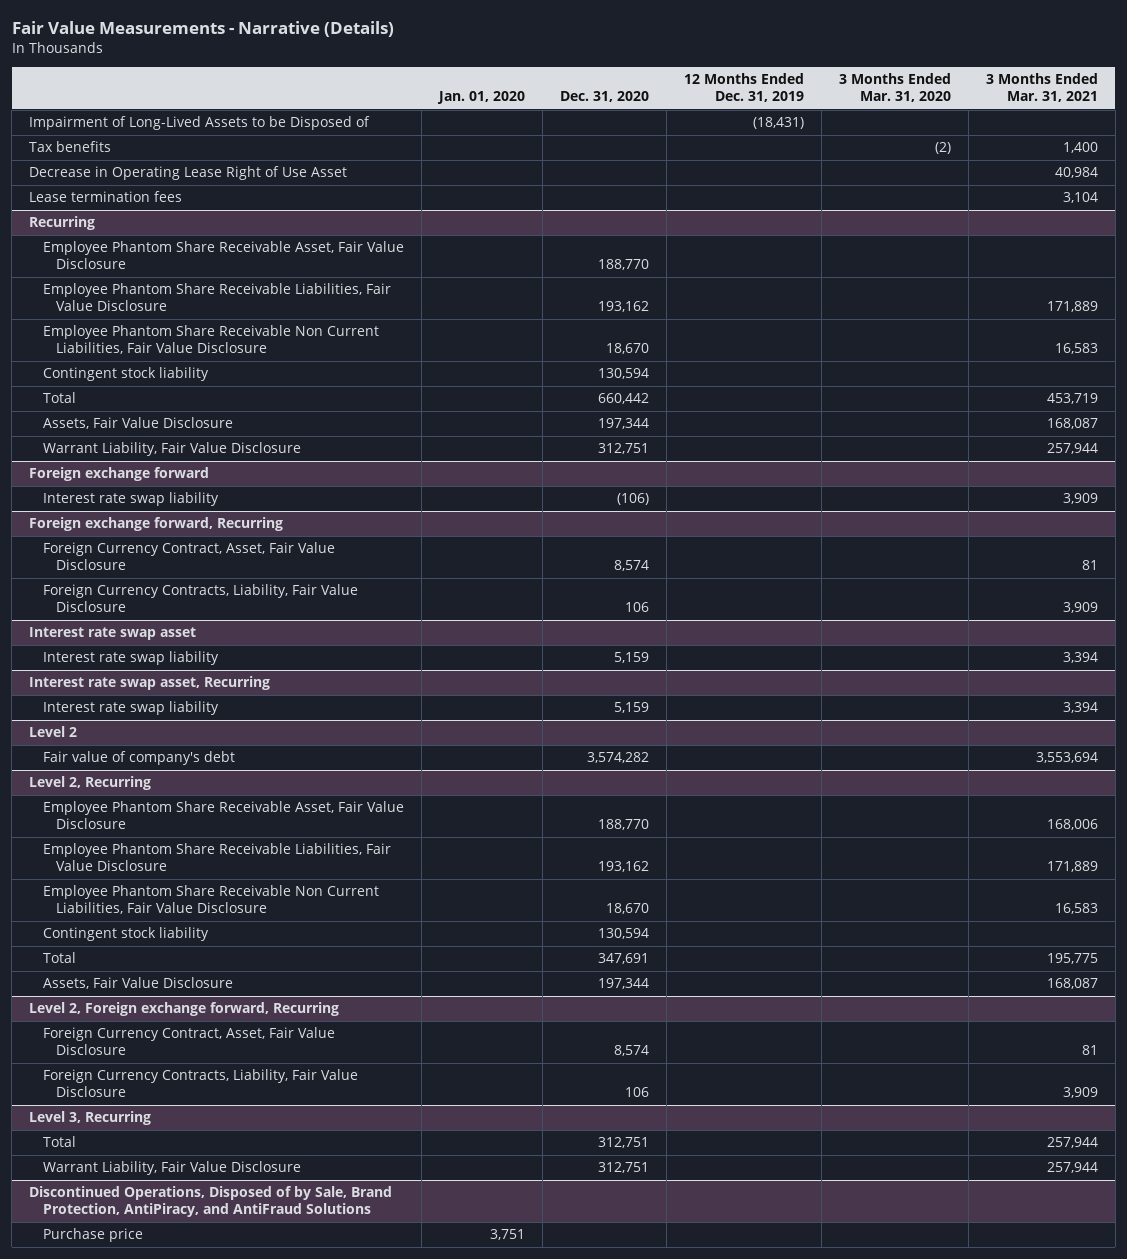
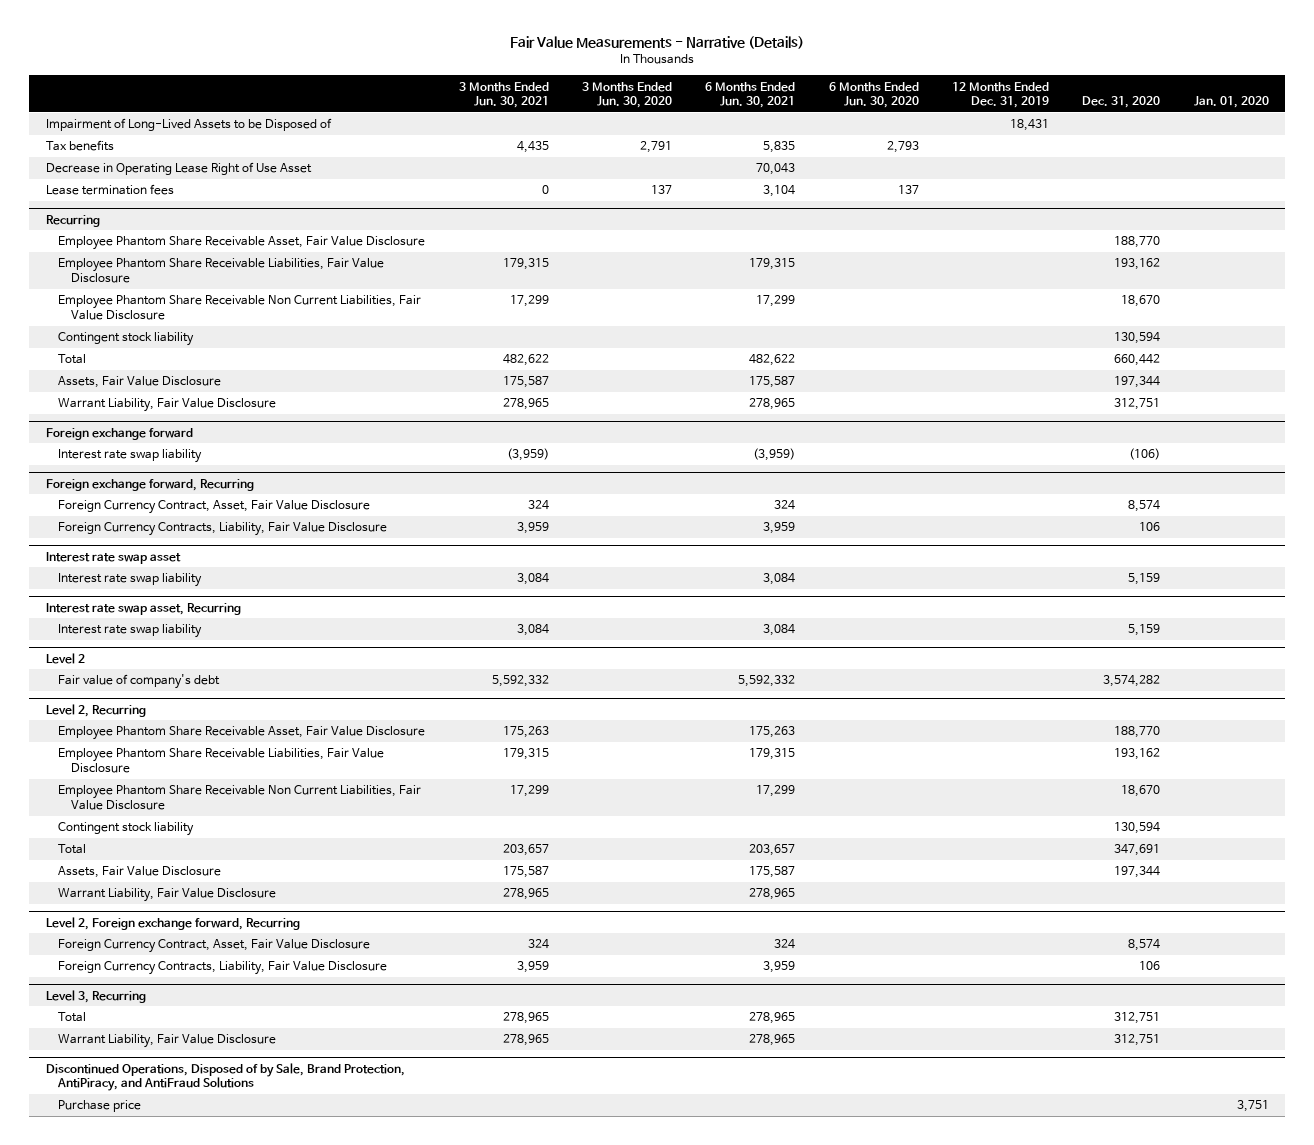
- | Jan. 01, 2020 | Dec. 31, 2020 | 12 Months Ended Dec. 31, 2019 | 3 Months Ended Mar. 31, 2020 | 3 Months Ended Mar. 31, 2021
+ | 3 Months Ended Jun. 30, 2021 | 3 Months Ended Jun. 30, 2020 | 6 Months Ended Jun. 30, 2021 | 6 Months Ended Jun. 30, 2020 | 12 Months Ended Dec. 31, 2019 | Dec. 31, 2020 | Jan. 01, 2020
- Impairment of Long-Lived Assets to be Disposed of | | | (18,431) | |
+ Impairment of Long-Lived Assets to be Disposed of | | | | | 18,431 | |
@ Level 2, Recurring
+ Warrant Liability, Fair Value Disclosure | 278,965 | | 278,965 | | | |

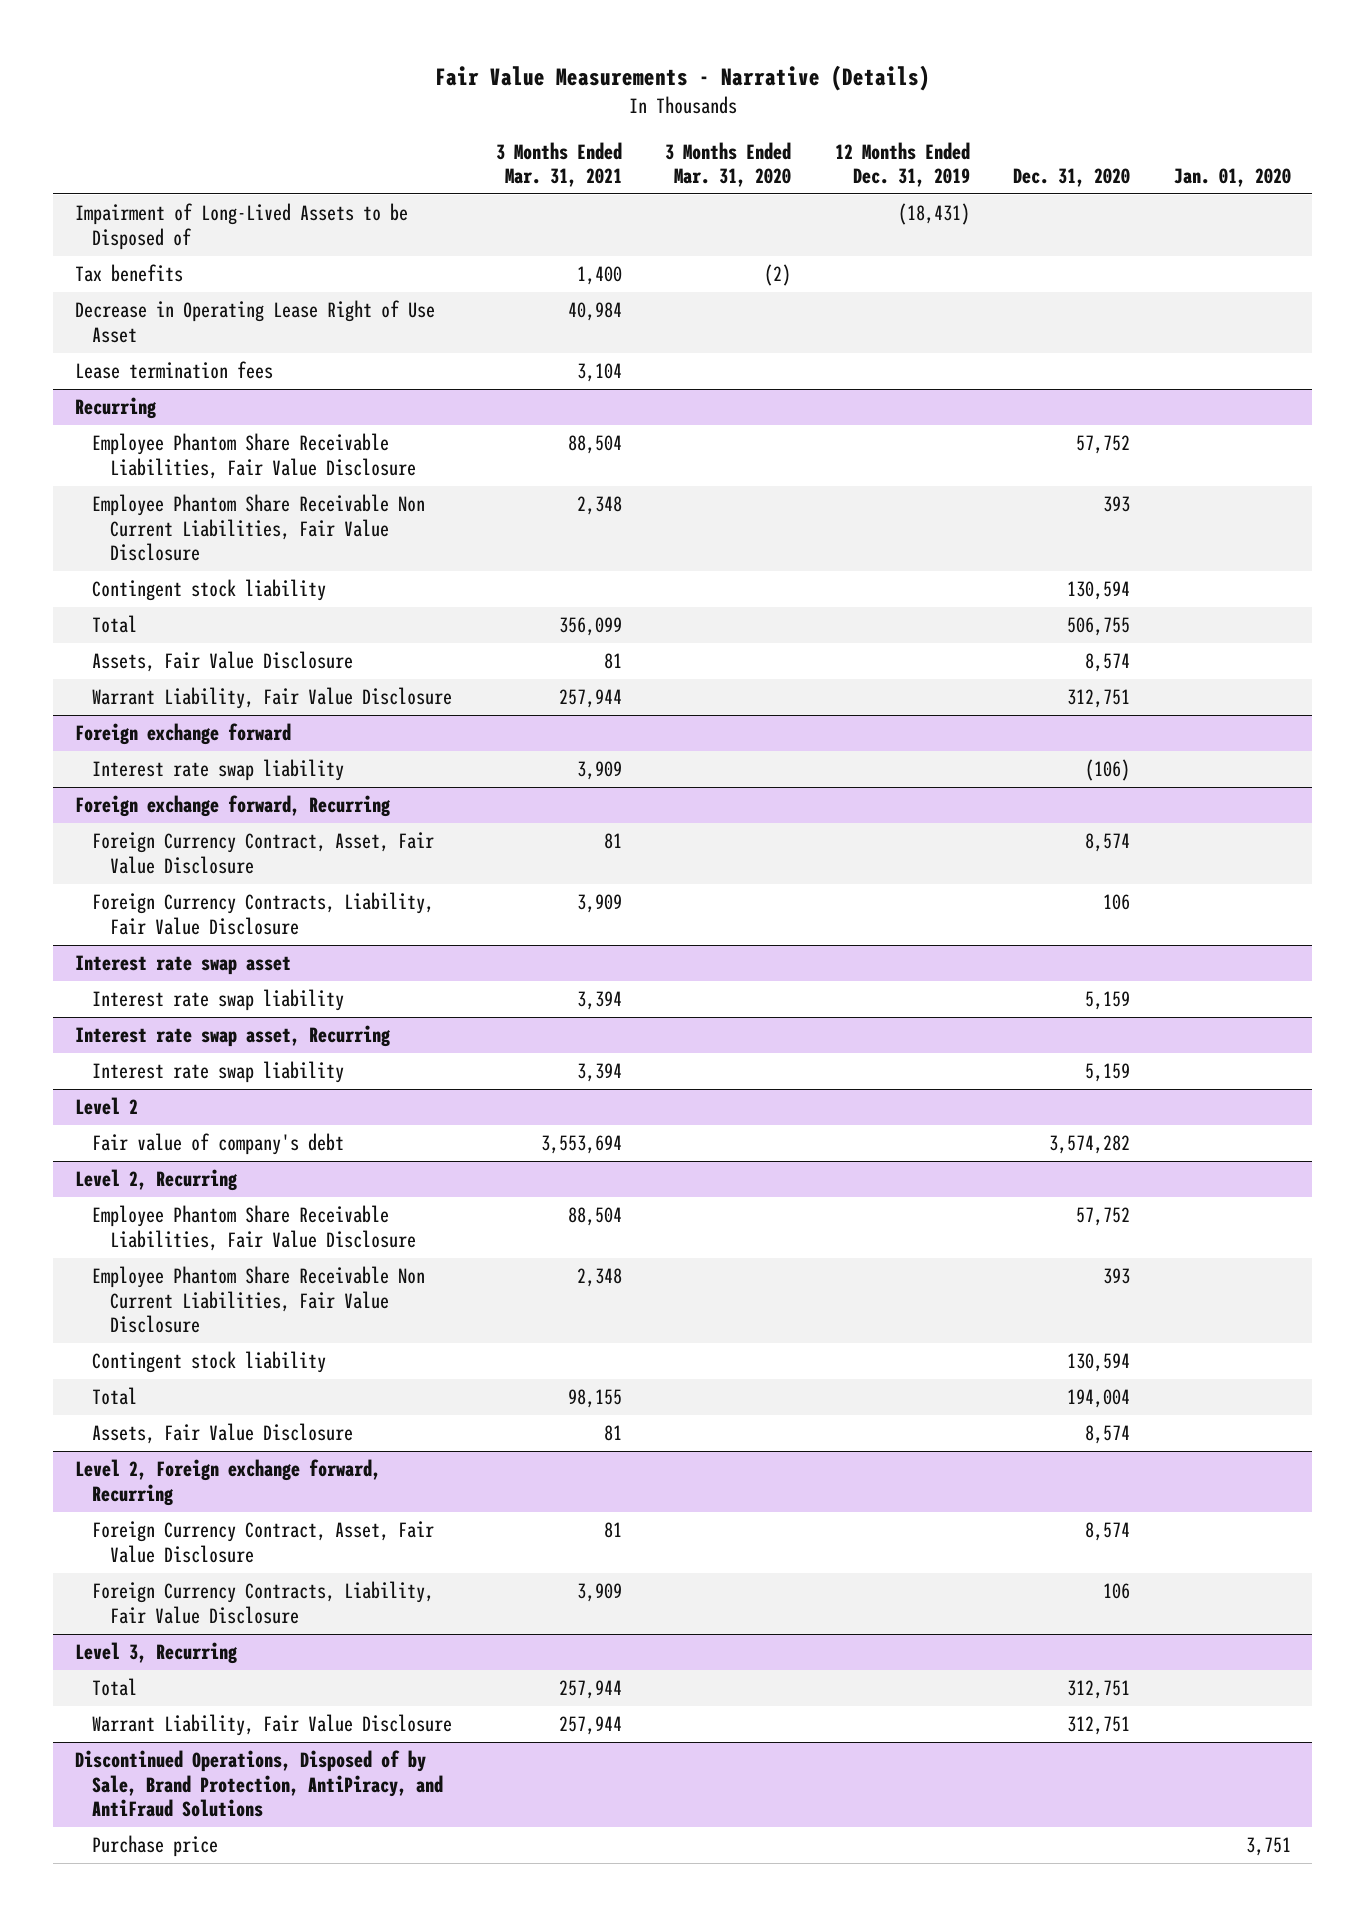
- | 3 Months Ended Jun. 30, 2021 | 3 Months Ended Jun. 30, 2020 | 6 Months Ended Jun. 30, 2021 | 6 Months Ended Jun. 30, 2020 | 12 Months Ended Dec. 31, 2019 | Dec. 31, 2020 | Jan. 01, 2020
+ | 3 Months Ended Mar. 31, 2021 | 3 Months Ended Mar. 31, 2020 | 12 Months Ended Dec. 31, 2019 | Dec. 31, 2020 | Jan. 01, 2020
- Impairment of Long-Lived Assets to be Disposed of | | | | | 18,431 | |
+ Impairment of Long-Lived Assets to be Disposed of | | | (18,431) | |
@ Recurring
- Employee Phantom Share Receivable Asset, Fair Value Disclosure | | | | | | 188,770 |
- Employee Phantom Share Receivable Liabilities, Fair Value Disclosure | 179,315 | | 179,315 | | | 193,162 |
- Employee Phantom Share Receivable Non Current Liabilities, Fair Value Disclosure | 17,299 | | 17,299 | | | 18,670 |
+ Employee Phantom Share Receivable Liabilities, Fair Value Disclosure | 88,504 | | | 57,752 |
+ Employee Phantom Share Receivable Non Current Liabilities, Fair Value Disclosure | 2,348 | | | 393 |
- Total | 482,622 | | 482,622 | | | 660,442 |
- Assets, Fair Value Disclosure | 175,587 | | 175,587 | | | 197,344 |
+ Total | 356,099 | | | 506,755 |
+ Assets, Fair Value Disclosure | 81 | | | 8,574 |
@ Level 2, Recurring
- Employee Phantom Share Receivable Asset, Fair Value Disclosure | 175,263 | | 175,263 | | | 188,770 |
- Employee Phantom Share Receivable Liabilities, Fair Value Disclosure | 179,315 | | 179,315 | | | 193,162 |
- Employee Phantom Share Receivable Non Current Liabilities, Fair Value Disclosure | 17,299 | | 17,299 | | | 18,670 |
+ Employee Phantom Share Receivable Liabilities, Fair Value Disclosure | 88,504 | | | 57,752 |
+ Employee Phantom Share Receivable Non Current Liabilities, Fair Value Disclosure | 2,348 | | | 393 |
- Total | 203,657 | | 203,657 | | | 347,691 |
- Assets, Fair Value Disclosure | 175,587 | | 175,587 | | | 197,344 |
- Warrant Liability, Fair Value Disclosure | 278,965 | | 278,965 | | | |
+ Total | 98,155 | | | 194,004 |
+ Assets, Fair Value Disclosure | 81 | | | 8,574 |

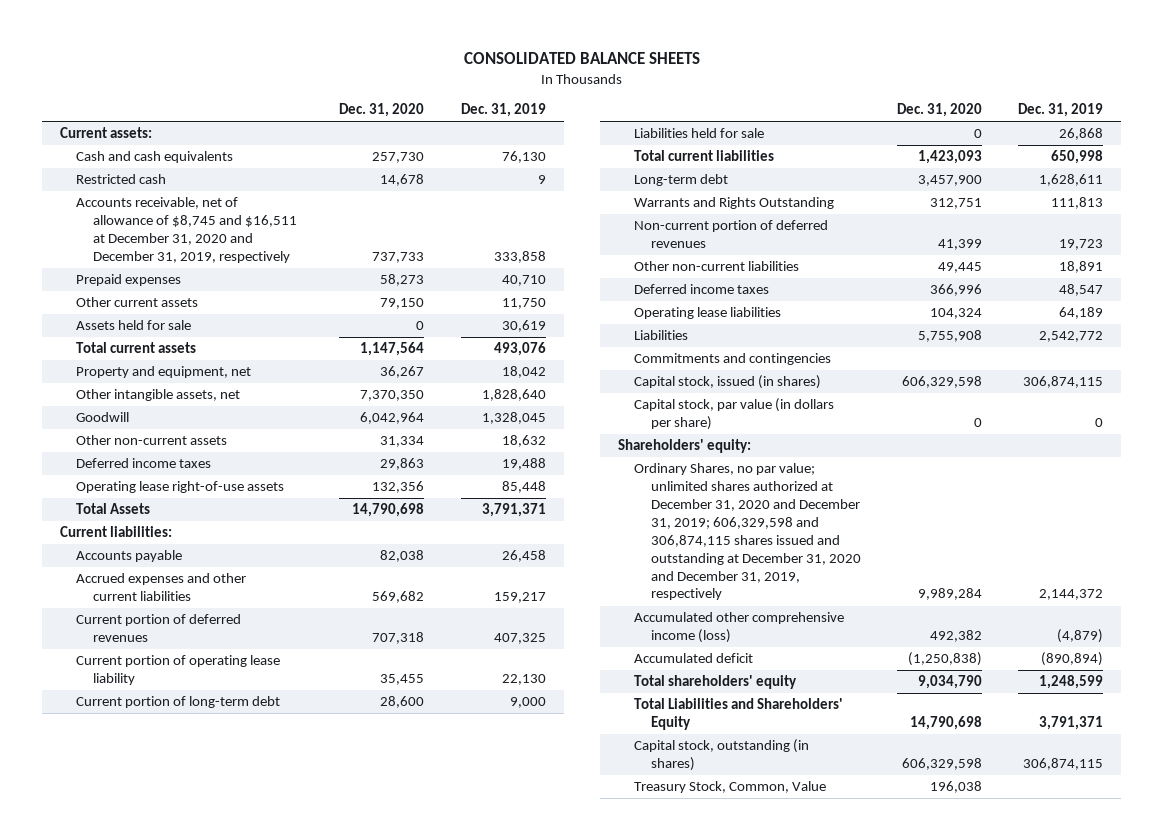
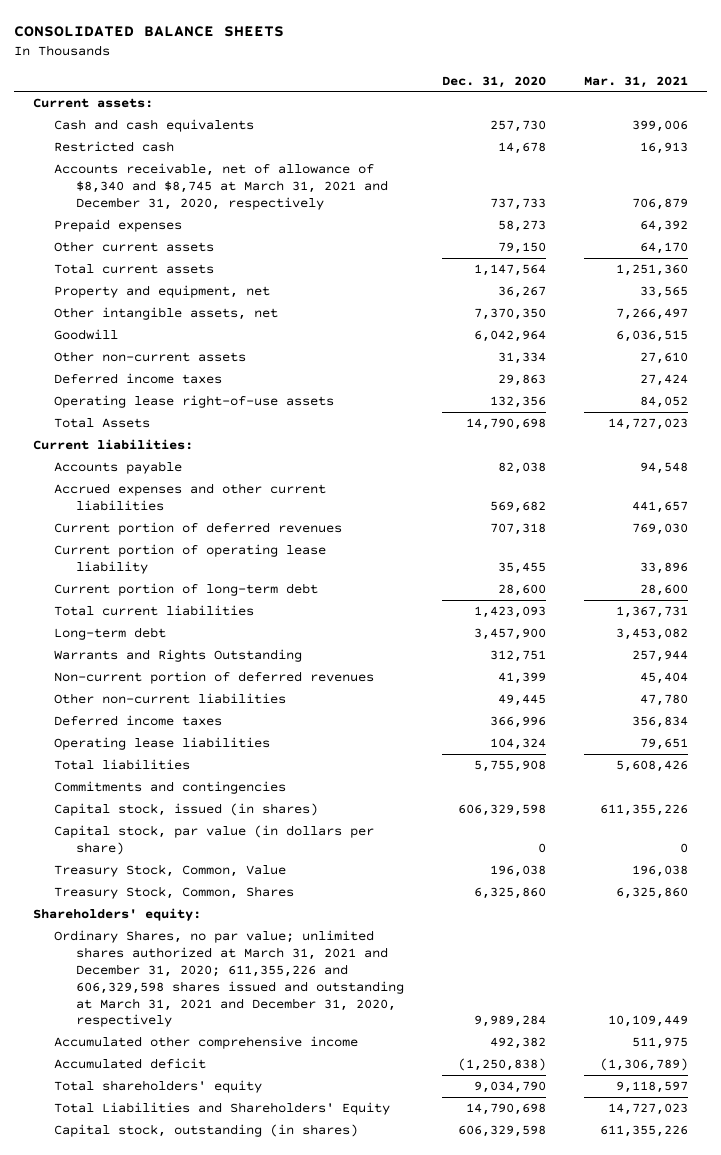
- | Dec. 31, 2020 | Dec. 31, 2019
+ | Dec. 31, 2020 | Mar. 31, 2021
- Accounts receivable, net of allowance of $8,745 and $16,511 at December 31, 2020 and December 31, 2019, respectively | 737,733 | 333,858
+ Accounts receivable, net of allowance of $8,340 and $8,745 at March 31, 2021 and December 31, 2020, respectively | 737,733 | 706,879
- Assets held for sale | 0 | 30,619
- Liabilities held for sale | 0 | 26,868
- Liabilities | 5,755,908 | 2,542,772
+ Total liabilities | 5,755,908 | 5,608,426
moved up: Treasury Stock, Common, Value | 196,038 | 196,038
+ Treasury Stock, Common, Shares | 6,325,860 | 6,325,860
- Ordinary Shares, no par value; unlimited shares authorized at December 31, 2020 and December 31, 2019; 606,329,598 and 306,874,115 shares issued and outstanding at December 31, 2020 and December 31, 2019, respectively | 9,989,284 | 2,144,372
- Accumulated other comprehensive income (loss) | 492,382 | (4,879)
+ Ordinary Shares, no par value; unlimited shares authorized at March 31, 2021 and December 31, 2020; 611,355,226 and 606,329,598 shares issued and outstanding at March 31, 2021 and December 31, 2020, respectively | 9,989,284 | 10,109,449
+ Accumulated other comprehensive income | 492,382 | 511,975

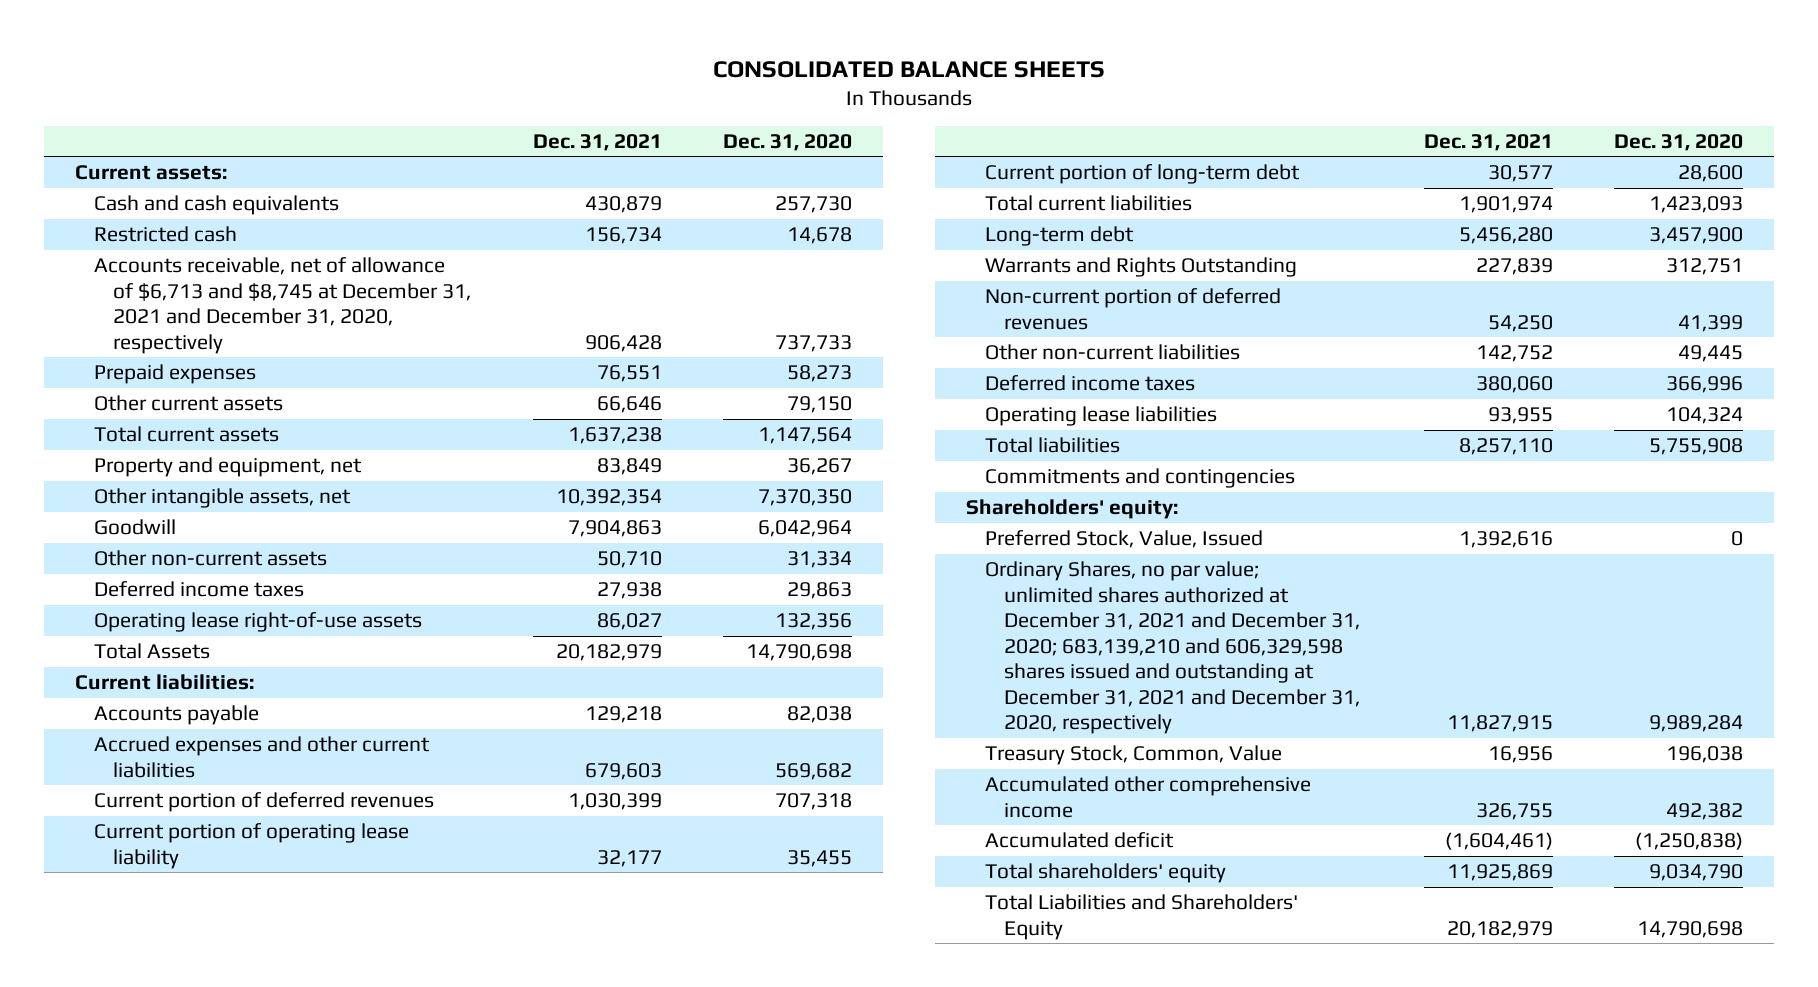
- | Dec. 31, 2020 | Mar. 31, 2021
+ | Dec. 31, 2021 | Dec. 31, 2020
- Accounts receivable, net of allowance of $8,340 and $8,745 at March 31, 2021 and December 31, 2020, respectively | 737,733 | 706,879
+ Accounts receivable, net of allowance of $6,713 and $8,745 at December 31, 2021 and December 31, 2020, respectively | 906,428 | 737,733
- Capital stock, issued (in shares) | 606,329,598 | 611,355,226
- Capital stock, par value (in dollars per share) | 0 | 0
- Treasury Stock, Common, Shares | 6,325,860 | 6,325,860
- Ordinary Shares, no par value; unlimited shares authorized at March 31, 2021 and December 31, 2020; 611,355,226 and 606,329,598 shares issued and outstanding at March 31, 2021 and December 31, 2020, respectively | 9,989,284 | 10,109,449
+ Preferred Stock, Value, Issued | 1,392,616 | 0
+ Ordinary Shares, no par value; unlimited shares authorized at December 31, 2021 and December 31, 2020; 683,139,210 and 606,329,598 shares issued and outstanding at December 31, 2021 and December 31, 2020, respectively | 11,827,915 | 9,989,284
moved down: Treasury Stock, Common, Value | 16,956 | 196,038
- Capital stock, outstanding (in shares) | 606,329,598 | 611,355,226

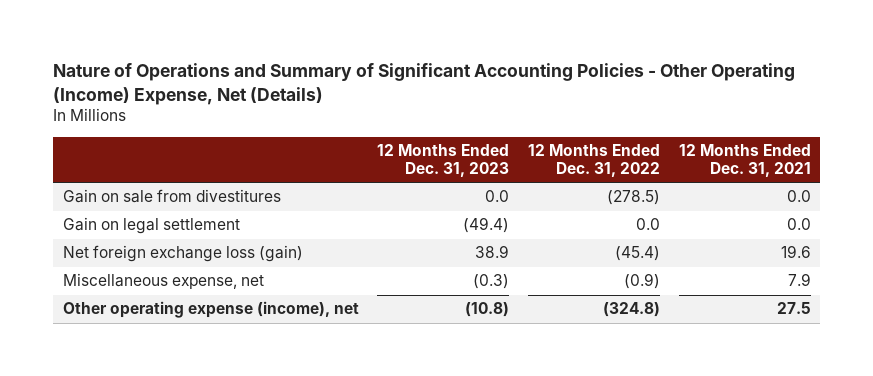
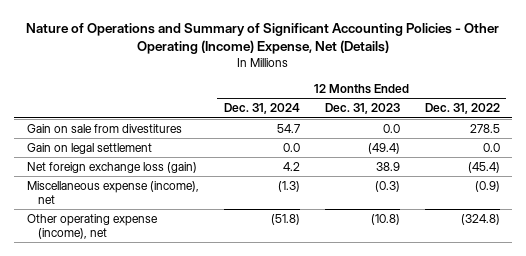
- | 12 Months Ended Dec. 31, 2023 | 12 Months Ended Dec. 31, 2022 | 12 Months Ended Dec. 31, 2021
+ | 12 Months Ended Dec. 31, 2024 | 12 Months Ended Dec. 31, 2023 | 12 Months Ended Dec. 31, 2022
- Gain on sale from divestitures | 0.0 | (278.5) | 0.0
+ Gain on sale from divestitures | 54.7 | 0.0 | 278.5
- Miscellaneous expense, net | (0.3) | (0.9) | 7.9
+ Miscellaneous expense (income), net | (1.3) | (0.3) | (0.9)

